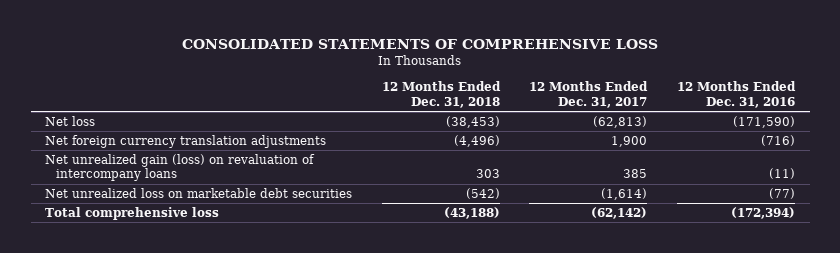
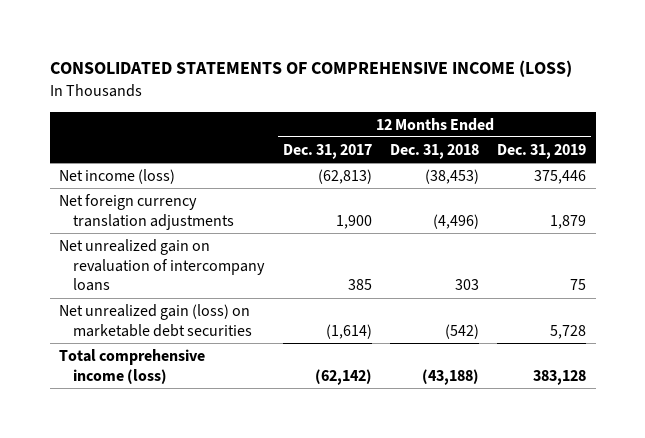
- CONSOLIDATED STATEMENTS OF COMPREHENSIVE LOSS
+ CONSOLIDATED STATEMENTS OF COMPREHENSIVE INCOME (LOSS)
- | 12 Months Ended Dec. 31, 2018 | 12 Months Ended Dec. 31, 2017 | 12 Months Ended Dec. 31, 2016
+ | 12 Months Ended Dec. 31, 2017 | 12 Months Ended Dec. 31, 2018 | 12 Months Ended Dec. 31, 2019
- Net loss | (38,453) | (62,813) | (171,590)
+ Net income (loss) | (62,813) | (38,453) | 375,446
- Net unrealized gain (loss) on revaluation of intercompany loans | 303 | 385 | (11)
- Net unrealized loss on marketable debt securities | (542) | (1,614) | (77)
- Total comprehensive loss | (43,188) | (62,142) | (172,394)
+ Net unrealized gain on revaluation of intercompany loans | 385 | 303 | 75
+ Net unrealized gain (loss) on marketable debt securities | (1,614) | (542) | 5,728
+ Total comprehensive income (loss) | (62,142) | (43,188) | 383,128

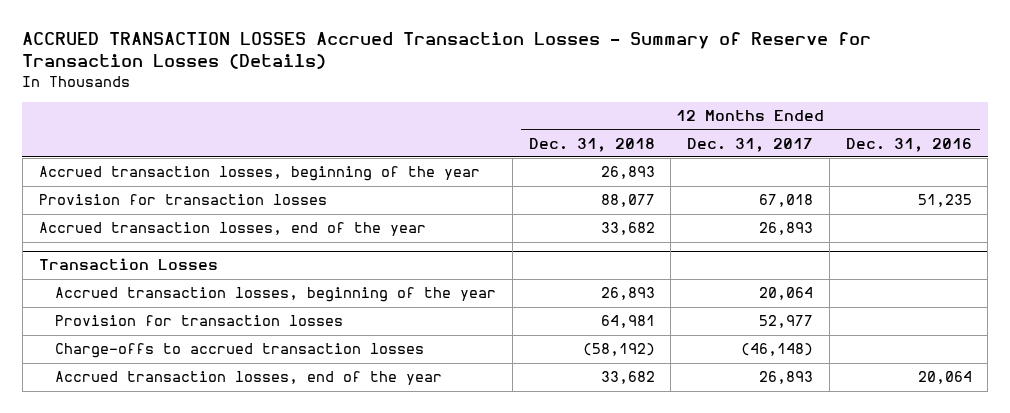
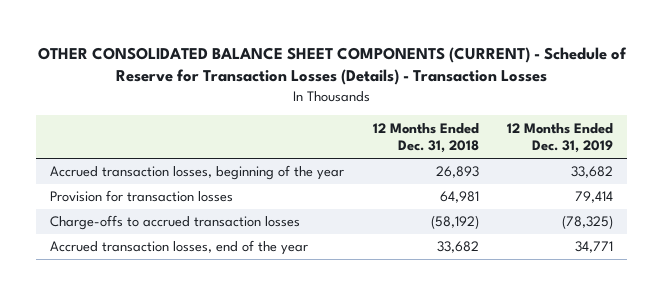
- ACCRUED TRANSACTION LOSSES Accrued Transaction Losses - Summary of Reserve for Transaction Losses (Details)
+ OTHER CONSOLIDATED BALANCE SHEET COMPONENTS (CURRENT) - Schedule of Reserve for Transaction Losses (Details) - Transaction Losses
- | 12 Months Ended Dec. 31, 2018 | 12 Months Ended Dec. 31, 2017 | 12 Months Ended Dec. 31, 2016
+ | 12 Months Ended Dec. 31, 2018 | 12 Months Ended Dec. 31, 2019
- Provision for transaction losses | 88,077 | 67,018 | 51,235
- Accrued transaction losses, end of the year | 33,682 | 26,893 |
- Transaction Losses
- Accrued transaction losses, beginning of the year | 26,893 | 20,064 |

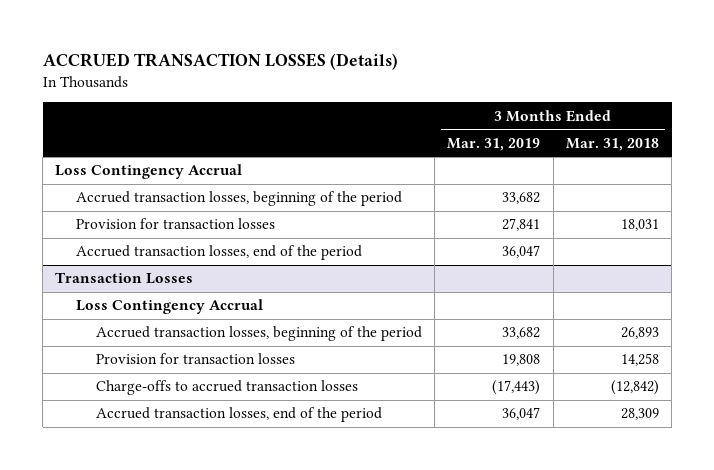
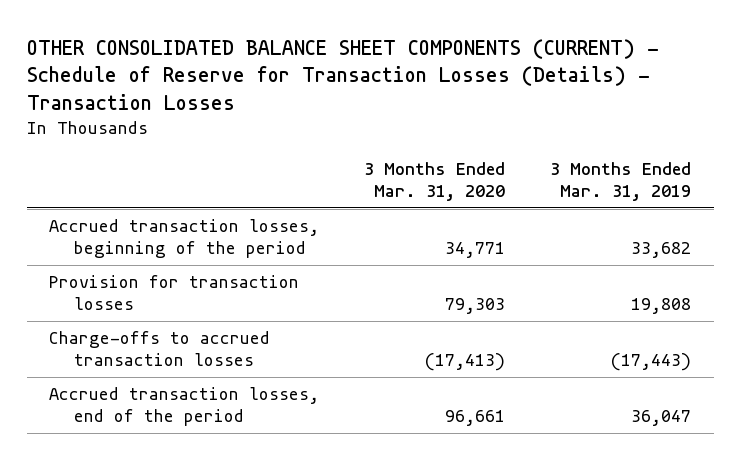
- ACCRUED TRANSACTION LOSSES (Details)
+ OTHER CONSOLIDATED BALANCE SHEET COMPONENTS (CURRENT) - Schedule of Reserve for Transaction Losses (Details) - Transaction Losses
- | 3 Months Ended Mar. 31, 2019 | 3 Months Ended Mar. 31, 2018
+ | 3 Months Ended Mar. 31, 2020 | 3 Months Ended Mar. 31, 2019
- Loss Contingency Accrual
- Provision for transaction losses | 27,841 | 18,031
- Accrued transaction losses, end of the period | 36,047 |
- Transaction Losses
- Loss Contingency Accrual
- Accrued transaction losses, beginning of the period | 33,682 | 26,893

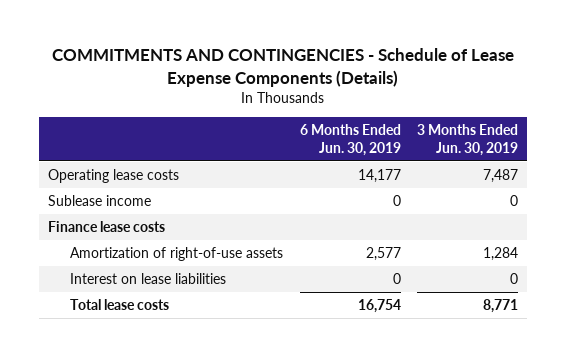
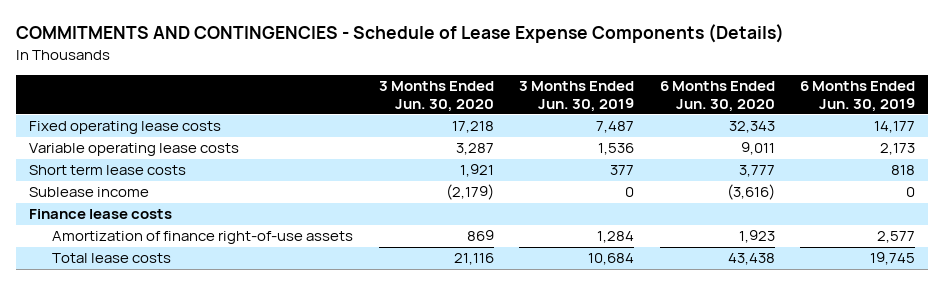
- | 6 Months Ended Jun. 30, 2019 | 3 Months Ended Jun. 30, 2019
+ | 3 Months Ended Jun. 30, 2020 | 3 Months Ended Jun. 30, 2019 | 6 Months Ended Jun. 30, 2020 | 6 Months Ended Jun. 30, 2019
- Operating lease costs | 14,177 | 7,487
+ Fixed operating lease costs | 17,218 | 7,487 | 32,343 | 14,177
+ Variable operating lease costs | 3,287 | 1,536 | 9,011 | 2,173
+ Short term lease costs | 1,921 | 377 | 3,777 | 818
- Amortization of right-of-use assets | 2,577 | 1,284
- Interest on lease liabilities | 0 | 0
- Total lease costs | 16,754 | 8,771
+ Amortization of finance right-of-use assets | 869 | 1,284 | 1,923 | 2,577
+ Total lease costs | 21,116 | 10,684 | 43,438 | 19,745

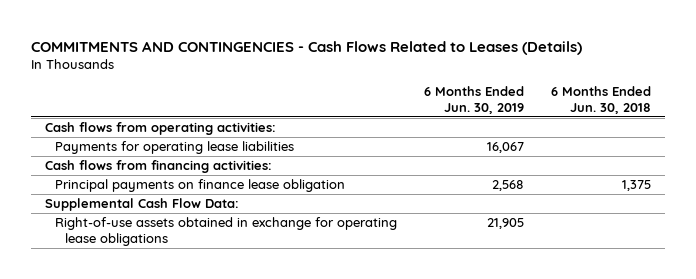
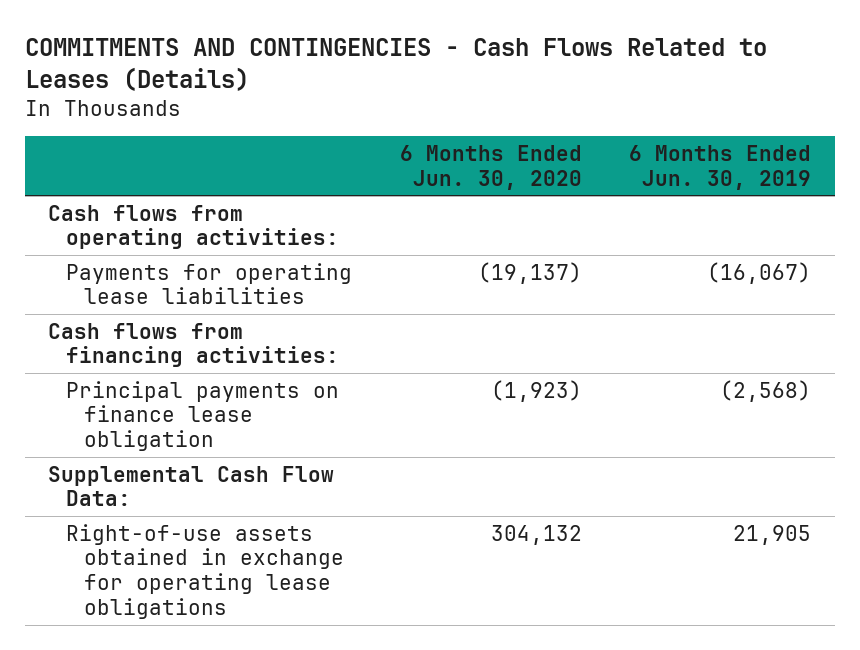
- | 6 Months Ended Jun. 30, 2019 | 6 Months Ended Jun. 30, 2018
+ | 6 Months Ended Jun. 30, 2020 | 6 Months Ended Jun. 30, 2019
- Payments for operating lease liabilities | 16,067 |
+ Payments for operating lease liabilities | (19,137) | (16,067)
- Principal payments on finance lease obligation | 2,568 | 1,375
+ Principal payments on finance lease obligation | (1,923) | (2,568)

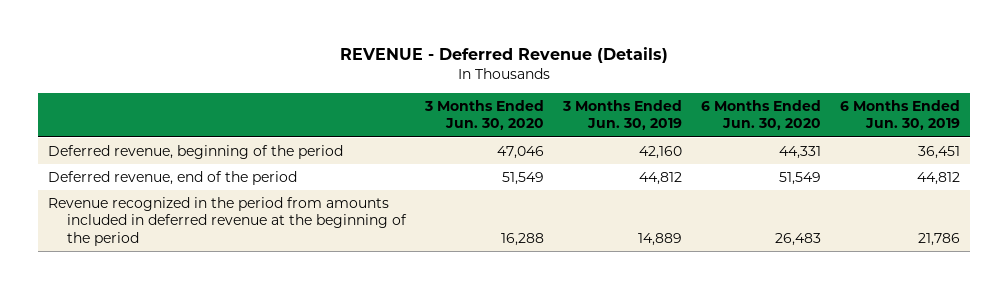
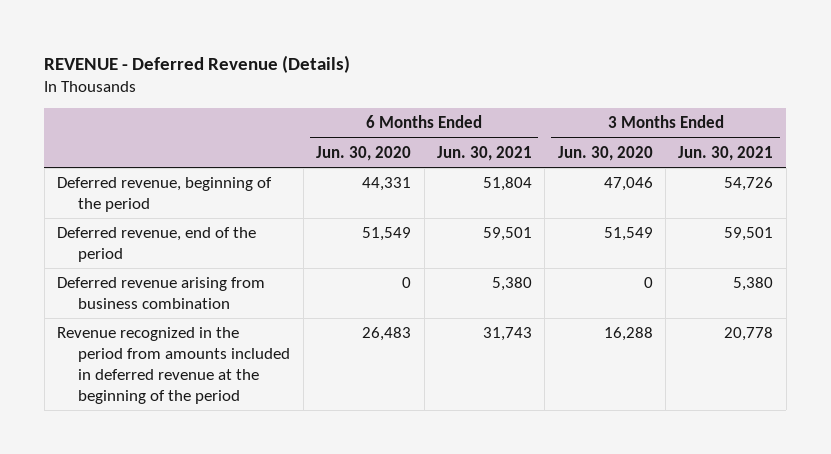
- | 3 Months Ended Jun. 30, 2020 | 3 Months Ended Jun. 30, 2019 | 6 Months Ended Jun. 30, 2020 | 6 Months Ended Jun. 30, 2019
+ | 6 Months Ended Jun. 30, 2020 | 6 Months Ended Jun. 30, 2021 | 3 Months Ended Jun. 30, 2020 | 3 Months Ended Jun. 30, 2021
+ Deferred revenue arising from business combination | 0 | 5,380 | 0 | 5,380

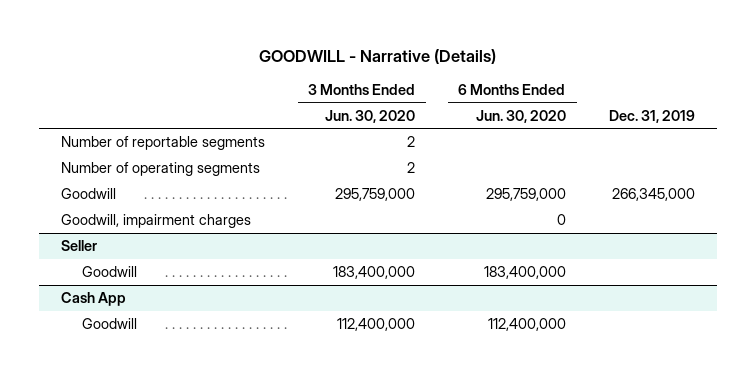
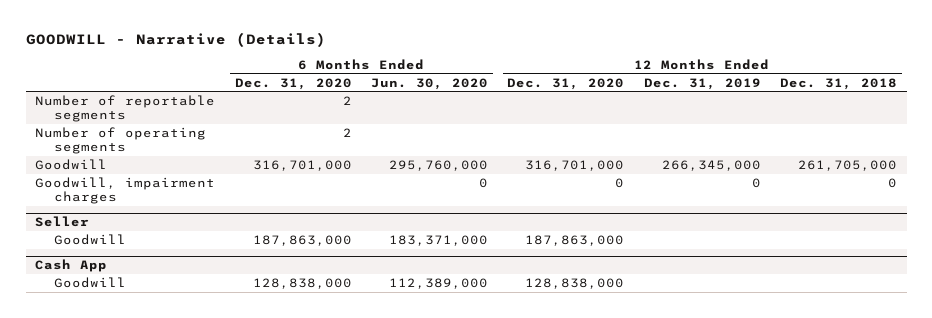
- | 3 Months Ended Jun. 30, 2020 | 6 Months Ended Jun. 30, 2020 | Dec. 31, 2019
+ | 6 Months Ended Dec. 31, 2020 | 6 Months Ended Jun. 30, 2020 | 12 Months Ended Dec. 31, 2020 | 12 Months Ended Dec. 31, 2019 | 12 Months Ended Dec. 31, 2018
- Goodwill | 295,759,000 | 295,759,000 | 266,345,000
+ Goodwill | 316,701,000 | 295,760,000 | 316,701,000 | 266,345,000 | 261,705,000
@ Seller
- Goodwill | 183,400,000 | 183,400,000 |
+ Goodwill | 187,863,000 | 183,371,000 | 187,863,000 | |
@ Cash App
- Goodwill | 112,400,000 | 112,400,000 |
+ Goodwill | 128,838,000 | 112,389,000 | 128,838,000 | |

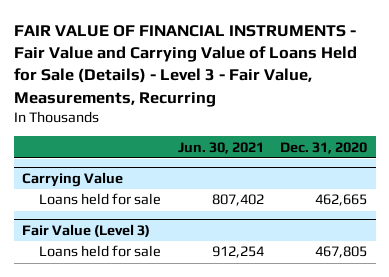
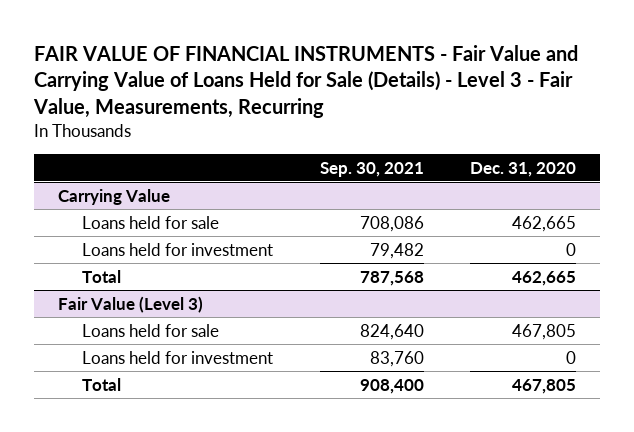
- | Jun. 30, 2021 | Dec. 31, 2020
+ | Sep. 30, 2021 | Dec. 31, 2020
@ Carrying Value
+ Loans held for investment | 79,482 | 0
+ Total | 787,568 | 462,665
@ Fair Value (Level 3)
+ Loans held for investment | 83,760 | 0
+ Total | 908,400 | 467,805

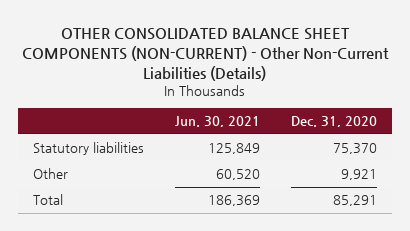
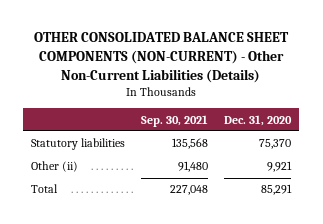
- | Jun. 30, 2021 | Dec. 31, 2020
+ | Sep. 30, 2021 | Dec. 31, 2020
- Other | 60,520 | 9,921
+ Other (ii) | 91,480 | 9,921

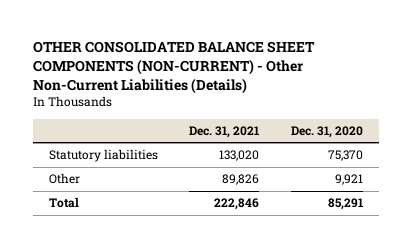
- | Sep. 30, 2021 | Dec. 31, 2020
+ | Dec. 31, 2021 | Dec. 31, 2020
- Other (ii) | 91,480 | 9,921
+ Other | 89,826 | 9,921

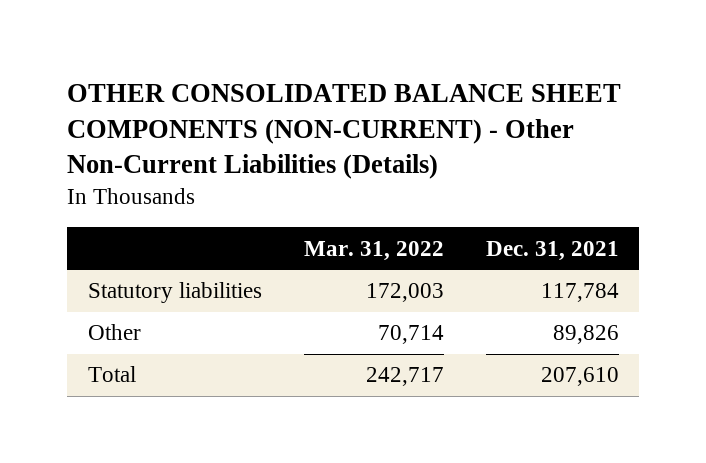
- | Dec. 31, 2021 | Dec. 31, 2020
+ | Mar. 31, 2022 | Dec. 31, 2021
- Statutory liabilities | 133,020 | 75,370
+ Statutory liabilities | 172,003 | 117,784
- Total | 222,846 | 85,291
+ Total | 242,717 | 207,610

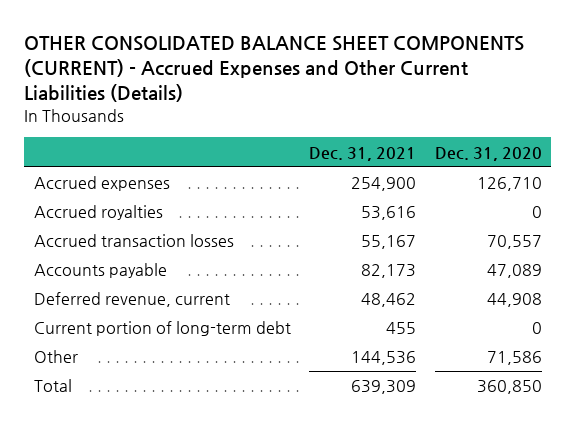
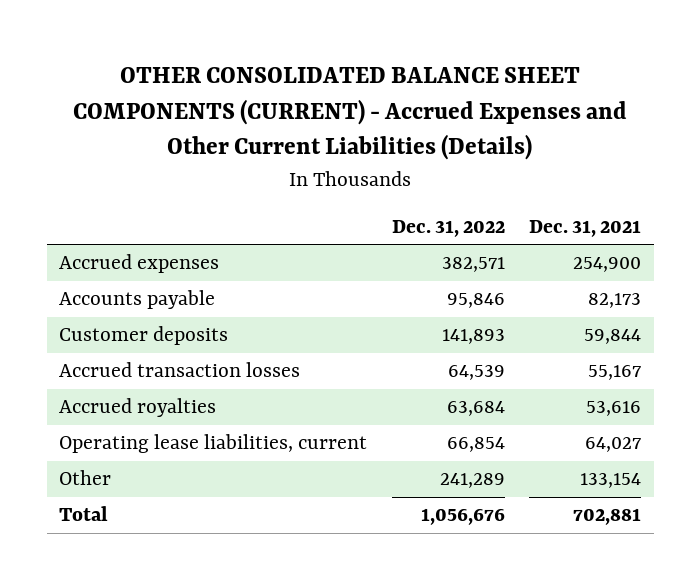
- | Dec. 31, 2021 | Dec. 31, 2020
+ | Dec. 31, 2022 | Dec. 31, 2021
- Deferred revenue, current | 48,462 | 44,908
- Current portion of long-term debt | 455 | 0
- Other | 144,536 | 71,586
- Total | 639,309 | 360,850
+ Customer deposits | 141,893 | 59,844
moved down: Accrued transaction losses | 64,539 | 55,167
moved down: Accrued royalties | 63,684 | 53,616
+ Operating lease liabilities, current | 66,854 | 64,027
+ Other | 241,289 | 133,154
+ Total | 1,056,676 | 702,881

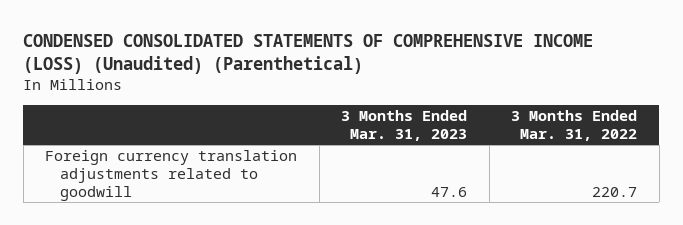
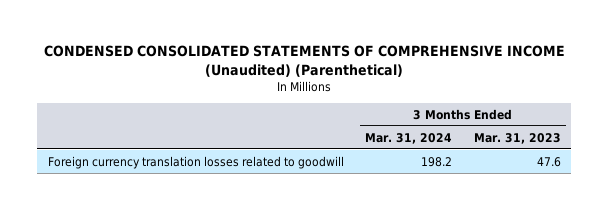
- CONDENSED CONSOLIDATED STATEMENTS OF COMPREHENSIVE INCOME (LOSS) (Unaudited) (Parenthetical)
+ CONDENSED CONSOLIDATED STATEMENTS OF COMPREHENSIVE INCOME (Unaudited) (Parenthetical)
- | 3 Months Ended Mar. 31, 2023 | 3 Months Ended Mar. 31, 2022
+ | 3 Months Ended Mar. 31, 2024 | 3 Months Ended Mar. 31, 2023
- Foreign currency translation adjustments related to goodwill | 47.6 | 220.7
+ Foreign currency translation losses related to goodwill | 198.2 | 47.6

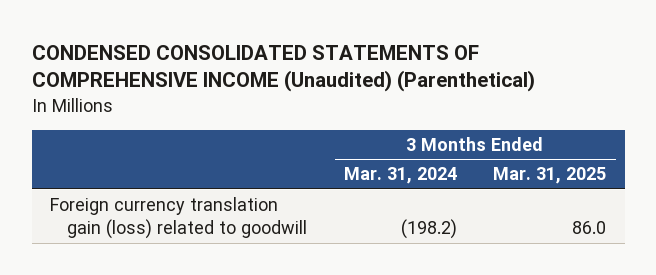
- | 3 Months Ended Mar. 31, 2024 | 3 Months Ended Mar. 31, 2023
+ | 3 Months Ended Mar. 31, 2024 | 3 Months Ended Mar. 31, 2025
- Foreign currency translation losses related to goodwill | 198.2 | 47.6
+ Foreign currency translation gain (loss) related to goodwill | (198.2) | 86.0

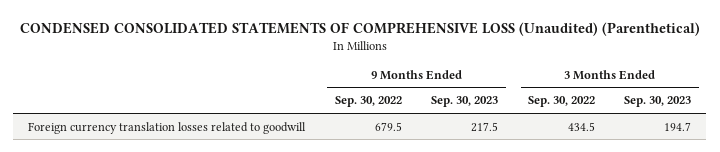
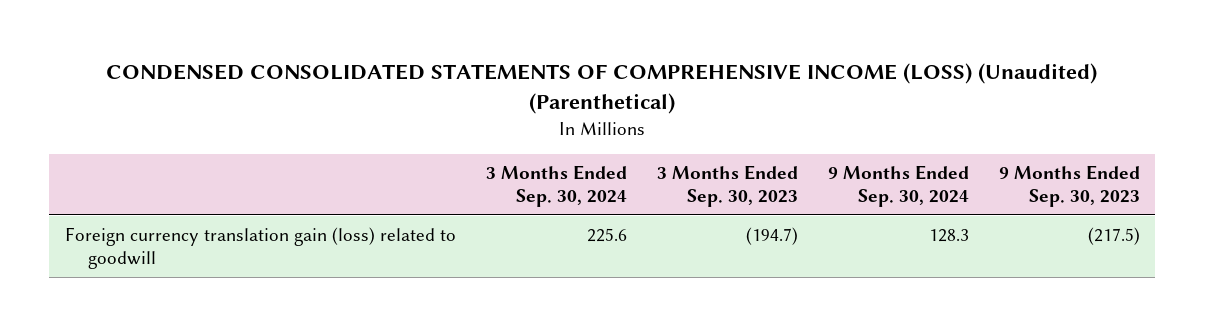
- CONDENSED CONSOLIDATED STATEMENTS OF COMPREHENSIVE LOSS (Unaudited) (Parenthetical)
+ CONDENSED CONSOLIDATED STATEMENTS OF COMPREHENSIVE INCOME (LOSS) (Unaudited) (Parenthetical)
- | 9 Months Ended Sep. 30, 2022 | 9 Months Ended Sep. 30, 2023 | 3 Months Ended Sep. 30, 2022 | 3 Months Ended Sep. 30, 2023
+ | 3 Months Ended Sep. 30, 2024 | 3 Months Ended Sep. 30, 2023 | 9 Months Ended Sep. 30, 2024 | 9 Months Ended Sep. 30, 2023
- Foreign currency translation losses related to goodwill | 679.5 | 217.5 | 434.5 | 194.7
+ Foreign currency translation gain (loss) related to goodwill | 225.6 | (194.7) | 128.3 | (217.5)

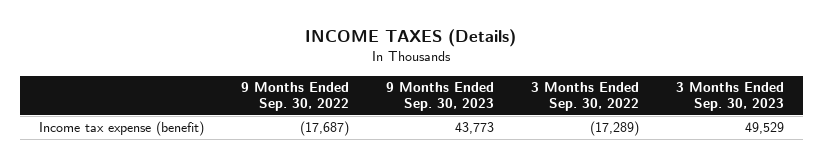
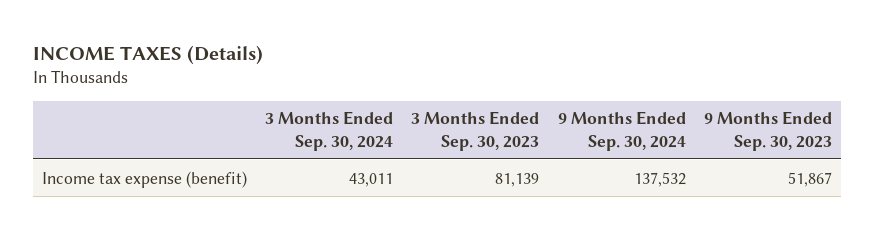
- | 9 Months Ended Sep. 30, 2022 | 9 Months Ended Sep. 30, 2023 | 3 Months Ended Sep. 30, 2022 | 3 Months Ended Sep. 30, 2023
+ | 3 Months Ended Sep. 30, 2024 | 3 Months Ended Sep. 30, 2023 | 9 Months Ended Sep. 30, 2024 | 9 Months Ended Sep. 30, 2023
- Income tax expense (benefit) | (17,687) | 43,773 | (17,289) | 49,529
+ Income tax expense (benefit) | 43,011 | 81,139 | 137,532 | 51,867

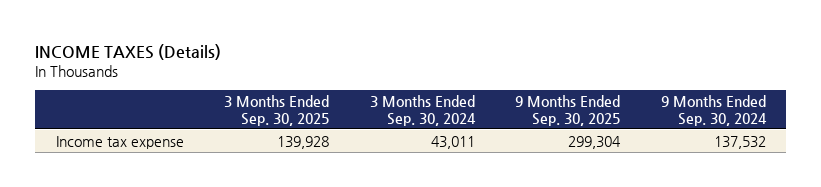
- | 3 Months Ended Sep. 30, 2024 | 3 Months Ended Sep. 30, 2023 | 9 Months Ended Sep. 30, 2024 | 9 Months Ended Sep. 30, 2023
+ | 3 Months Ended Sep. 30, 2025 | 3 Months Ended Sep. 30, 2024 | 9 Months Ended Sep. 30, 2025 | 9 Months Ended Sep. 30, 2024
- Income tax expense (benefit) | 43,011 | 81,139 | 137,532 | 51,867
+ Income tax expense | 139,928 | 43,011 | 299,304 | 137,532

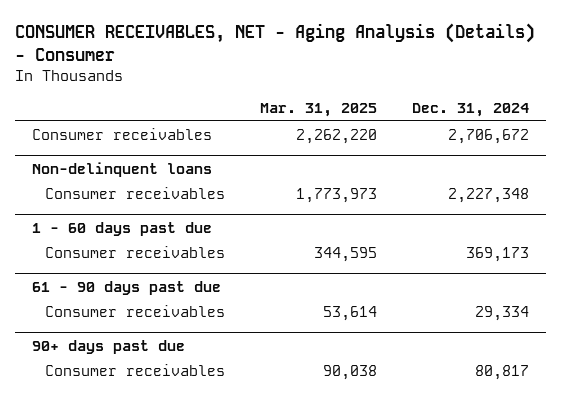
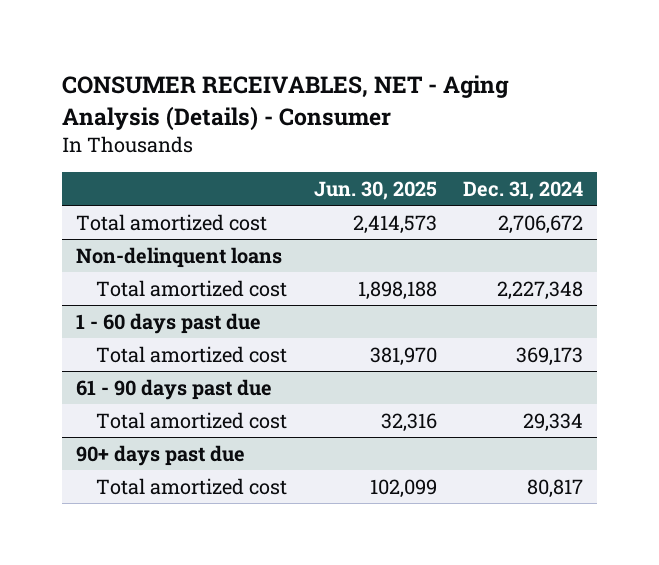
- | Mar. 31, 2025 | Dec. 31, 2024
+ | Jun. 30, 2025 | Dec. 31, 2024
- Consumer receivables | 2,262,220 | 2,706,672
+ Total amortized cost | 2,414,573 | 2,706,672
@ Non-delinquent loans
- Consumer receivables | 1,773,973 | 2,227,348
+ Total amortized cost | 1,898,188 | 2,227,348
@ 1 - 60 days past due
- Consumer receivables | 344,595 | 369,173
+ Total amortized cost | 381,970 | 369,173
@ 61 - 90 days past due
- Consumer receivables | 53,614 | 29,334
+ Total amortized cost | 32,316 | 29,334
@ 90+ days past due
- Consumer receivables | 90,038 | 80,817
+ Total amortized cost | 102,099 | 80,817

